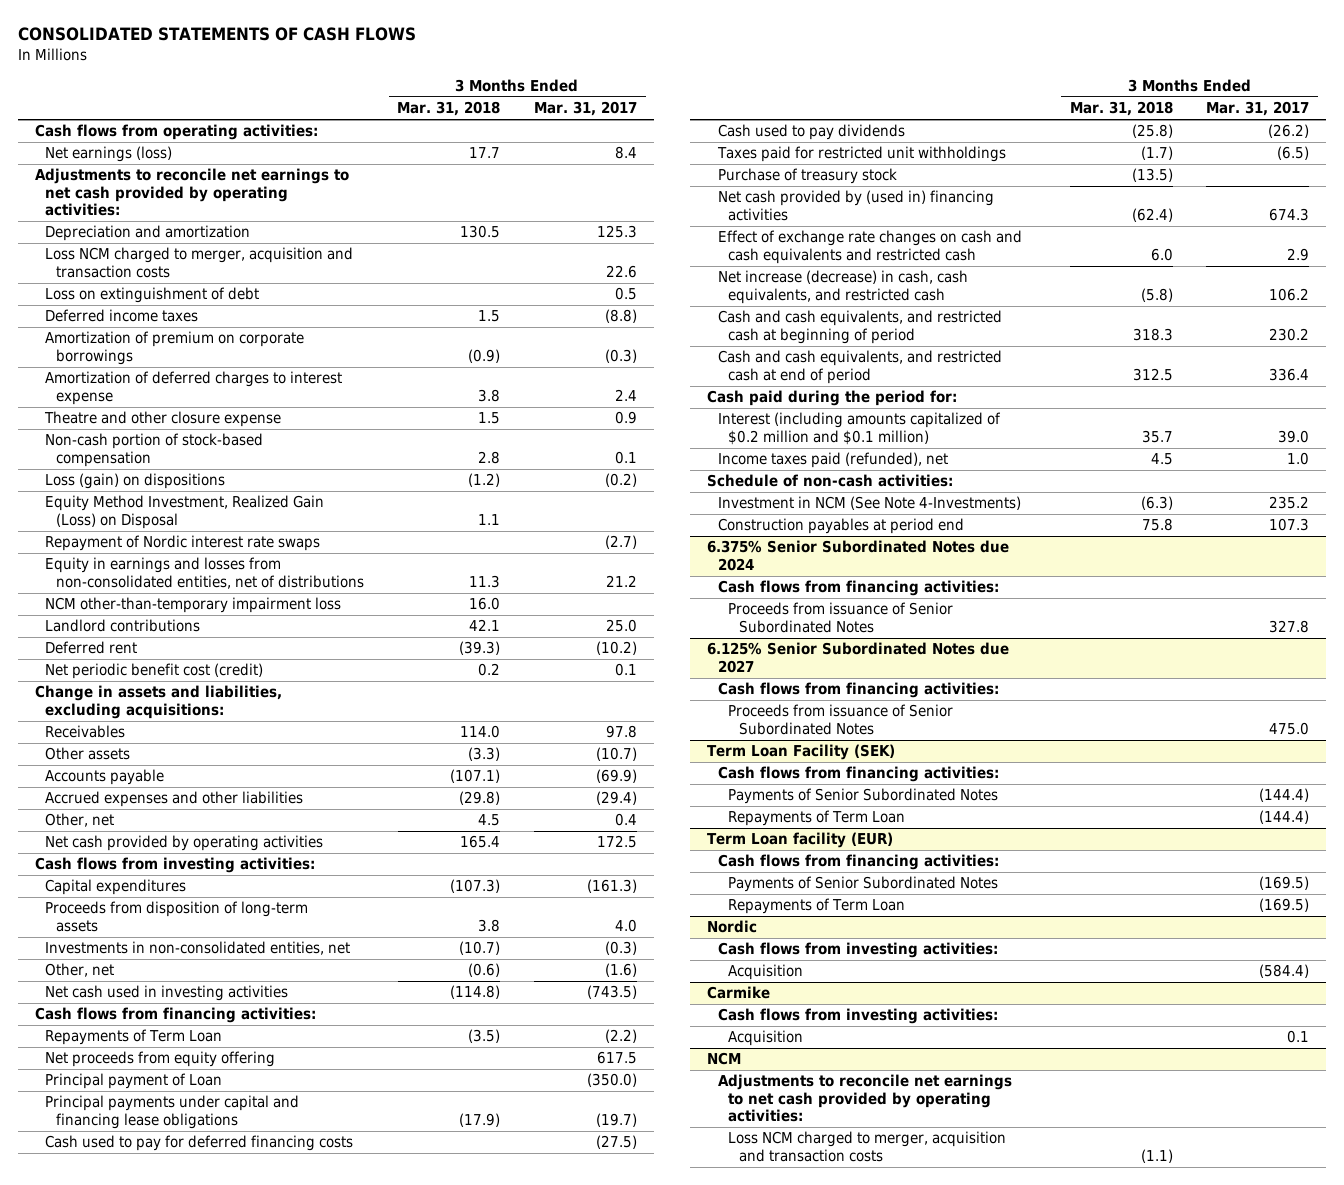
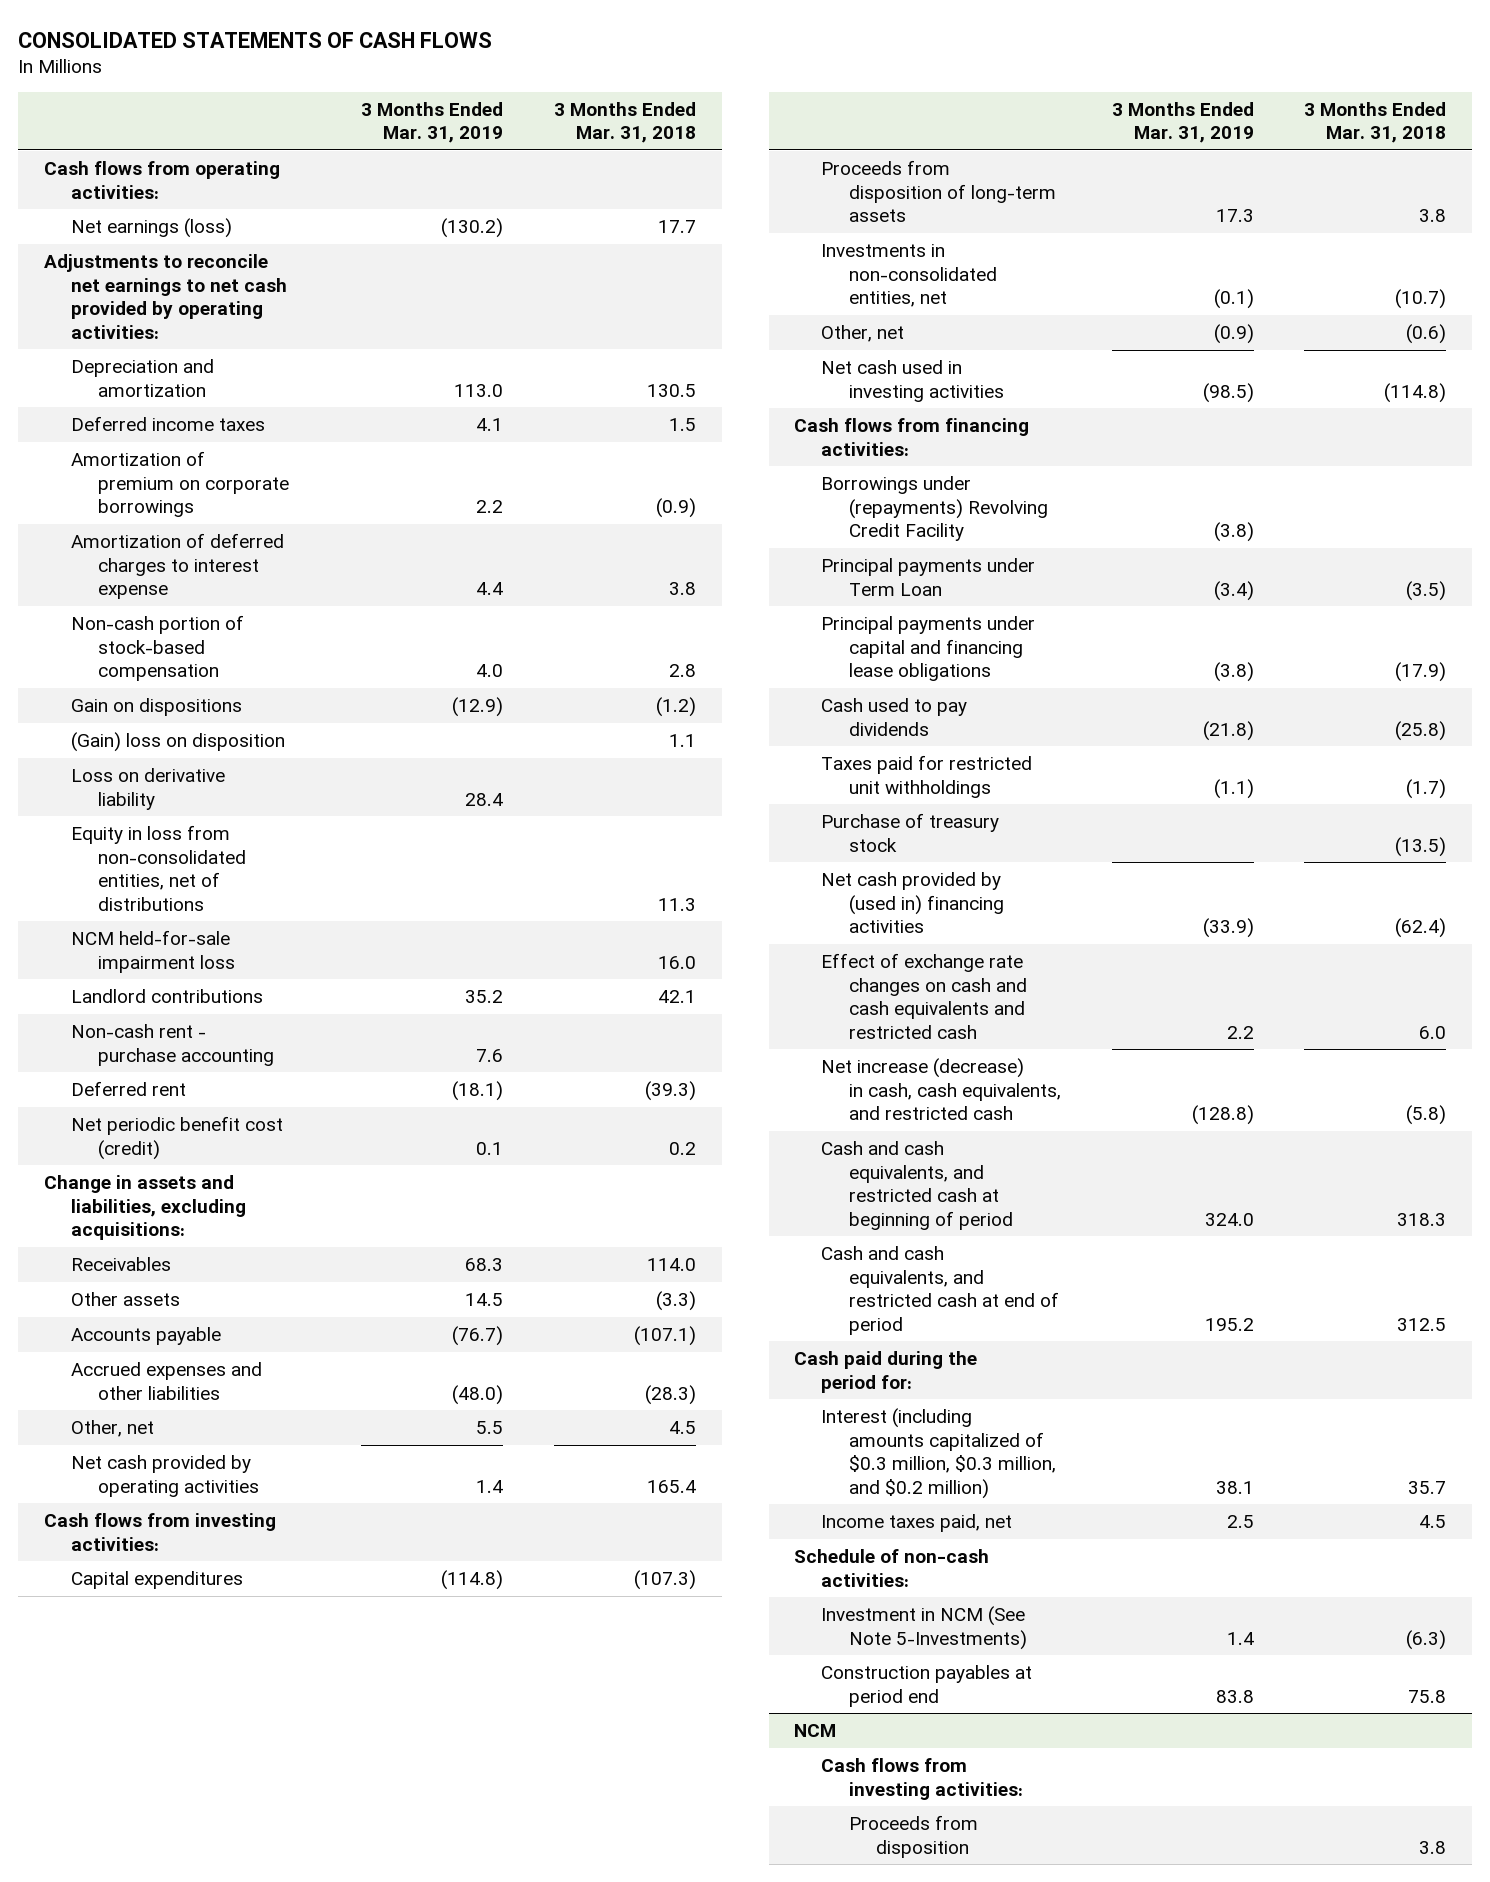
- | 3 Months Ended Mar. 31, 2018 | 3 Months Ended Mar. 31, 2017
+ | 3 Months Ended Mar. 31, 2019 | 3 Months Ended Mar. 31, 2018
- Loss NCM charged to merger, acquisition and transaction costs | | 22.6
- Loss on extinguishment of debt | | 0.5
- Theatre and other closure expense | 1.5 | 0.9
- Loss (gain) on dispositions | (1.2) | (0.2)
- Equity Method Investment, Realized Gain (Loss) on Disposal | 1.1 |
- Repayment of Nordic interest rate swaps | | (2.7)
- Equity in earnings and losses from non-consolidated entities, net of distributions | 11.3 | 21.2
- NCM other-than-temporary impairment loss | 16.0 |
+ Gain on dispositions | (12.9) | (1.2)
+ (Gain) loss on disposition | | 1.1
+ Loss on derivative liability | 28.4 |
+ Equity in loss from non-consolidated entities, net of distributions | | 11.3
+ NCM held-for-sale impairment loss | | 16.0
+ Non-cash rent - purchase accounting | 7.6 |
- Accrued expenses and other liabilities | (29.8) | (29.4)
+ Accrued expenses and other liabilities | (48.0) | (28.3)
- Repayments of Term Loan | (3.5) | (2.2)
- Net proceeds from equity offering | | 617.5
- Principal payment of Loan | | (350.0)
+ Borrowings under (repayments) Revolving Credit Facility | (3.8) |
+ Principal payments under Term Loan | (3.4) | (3.5)
- Cash used to pay for deferred financing costs | | (27.5)
- Interest (including amounts capitalized of $0.2 million and $0.1 million) | 35.7 | 39.0
- Income taxes paid (refunded), net | 4.5 | 1.0
+ Interest (including amounts capitalized of $0.3 million, $0.3 million, and $0.2 million) | 38.1 | 35.7
+ Income taxes paid, net | 2.5 | 4.5
- Investment in NCM (See Note 4-Investments) | (6.3) | 235.2
+ Investment in NCM (See Note 5-Investments) | 1.4 | (6.3)
- 6.375% Senior Subordinated Notes due 2024
- Cash flows from financing activities:
- Proceeds from issuance of Senior Subordinated Notes | | 327.8
- 6.125% Senior Subordinated Notes due 2027
- Cash flows from financing activities:
- Proceeds from issuance of Senior Subordinated Notes | | 475.0
- Term Loan Facility (SEK)
- Cash flows from financing activities:
- Payments of Senior Subordinated Notes | | (144.4)
- Repayments of Term Loan | | (144.4)
- Term Loan facility (EUR)
- Cash flows from financing activities:
- Payments of Senior Subordinated Notes | | (169.5)
- Repayments of Term Loan | | (169.5)
- Nordic
- Cash flows from investing activities:
- Acquisition | | (584.4)
- Carmike
- Cash flows from investing activities:
- Acquisition | | 0.1
@ NCM
- Adjustments to reconcile net earnings to net cash provided by operating activities:
- Loss NCM charged to merger, acquisition and transaction costs | (1.1) |
+ Cash flows from investing activities:
+ Proceeds from disposition | | 3.8

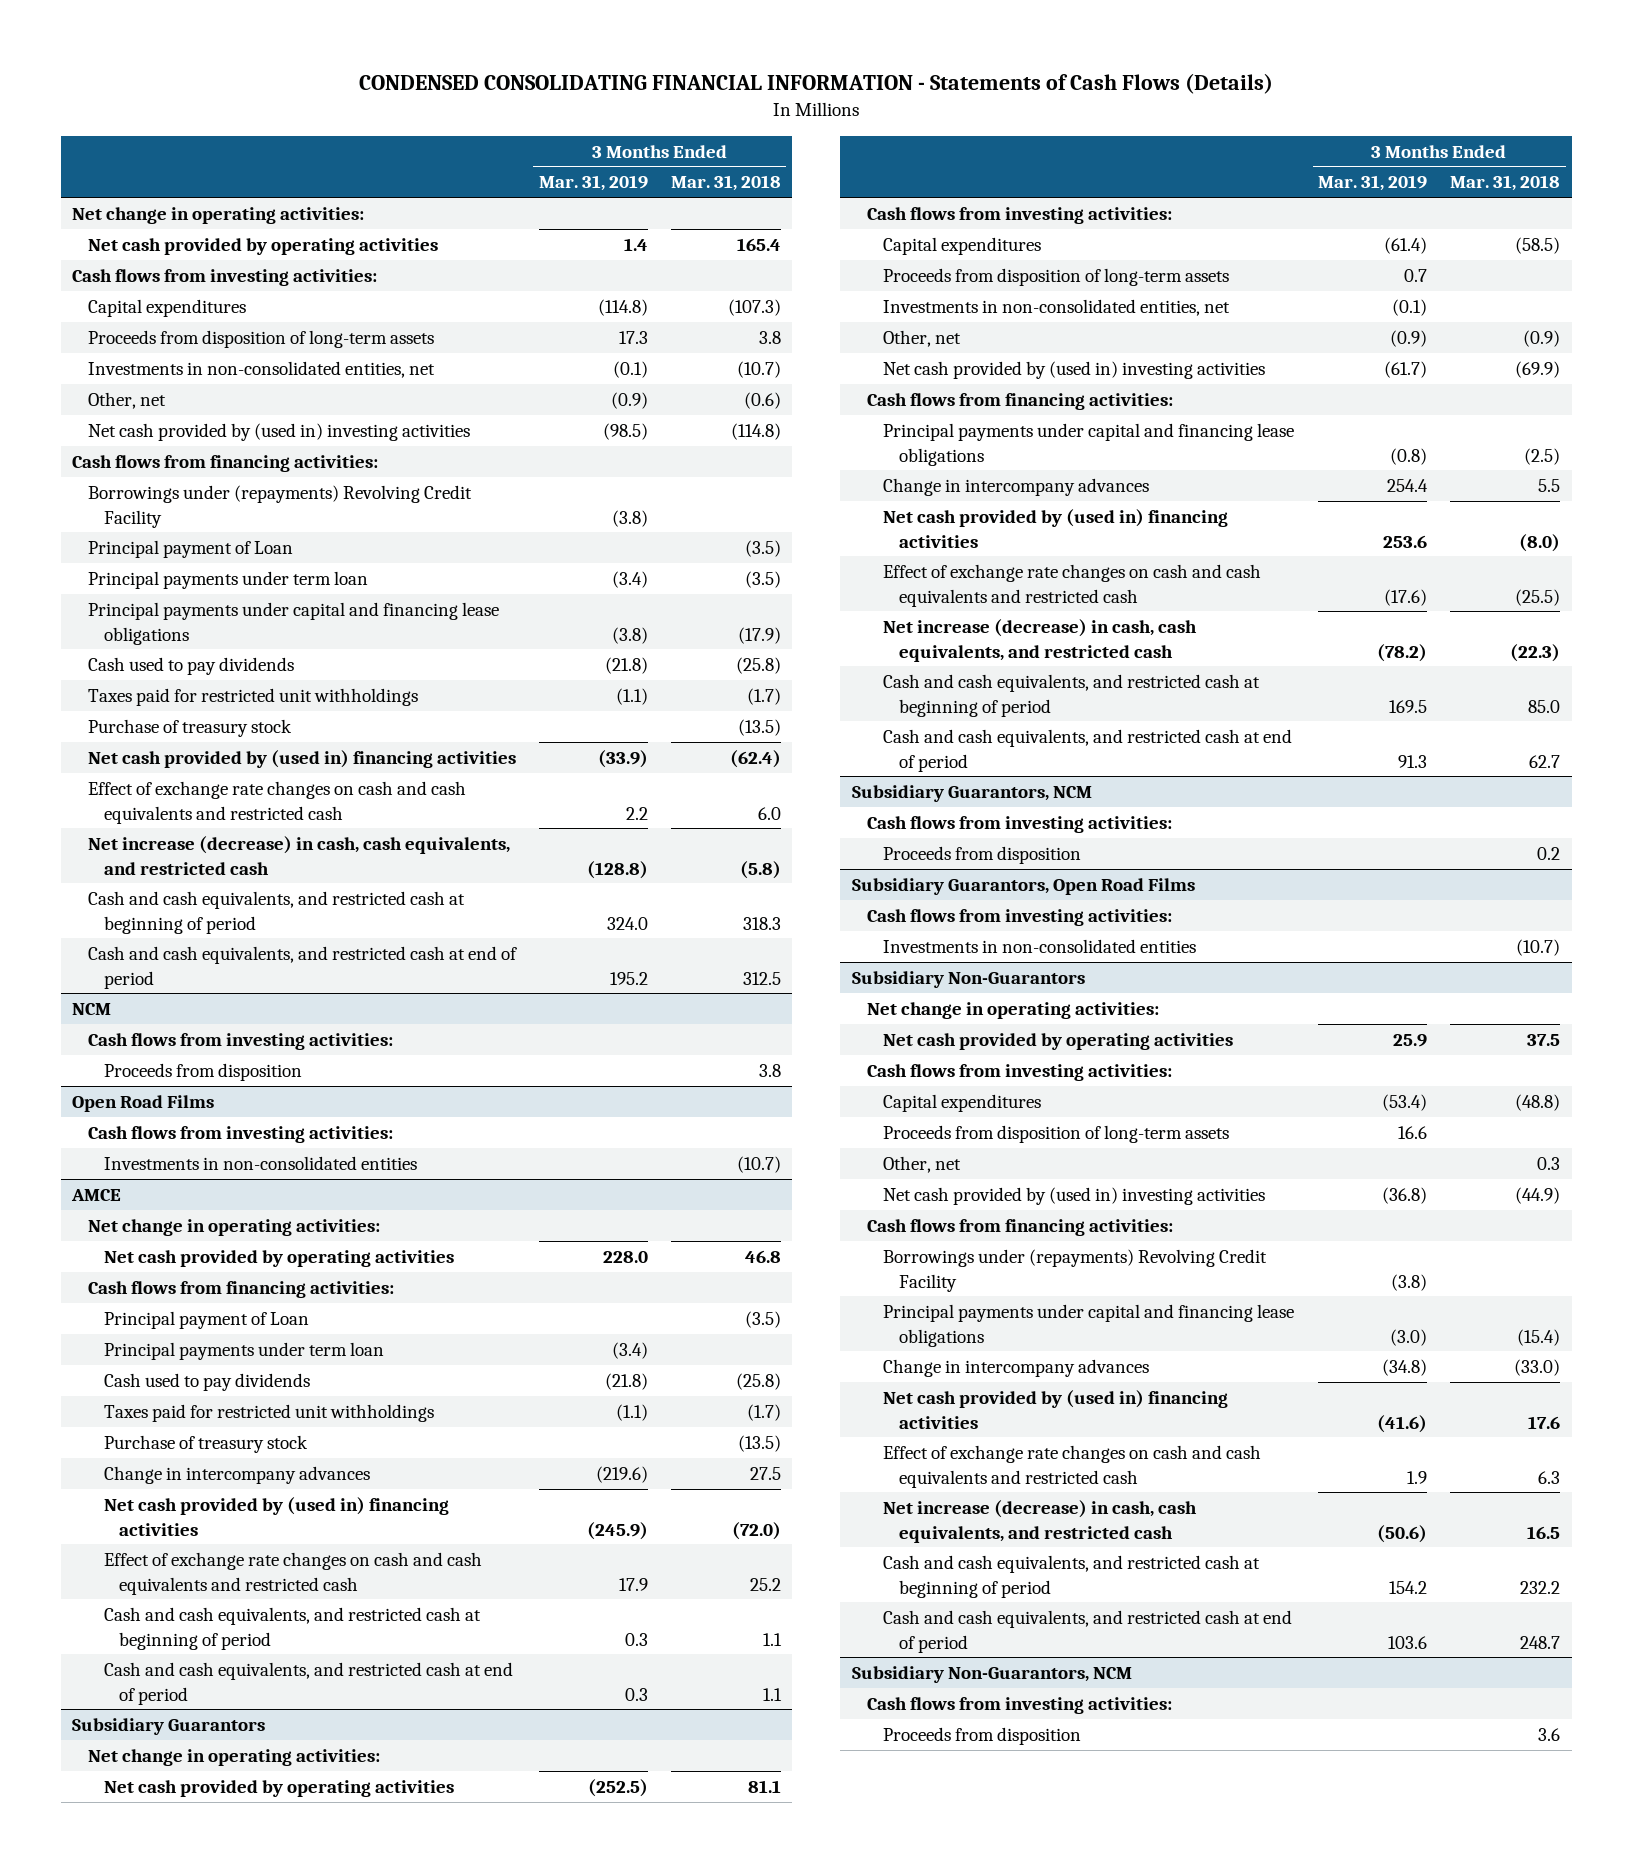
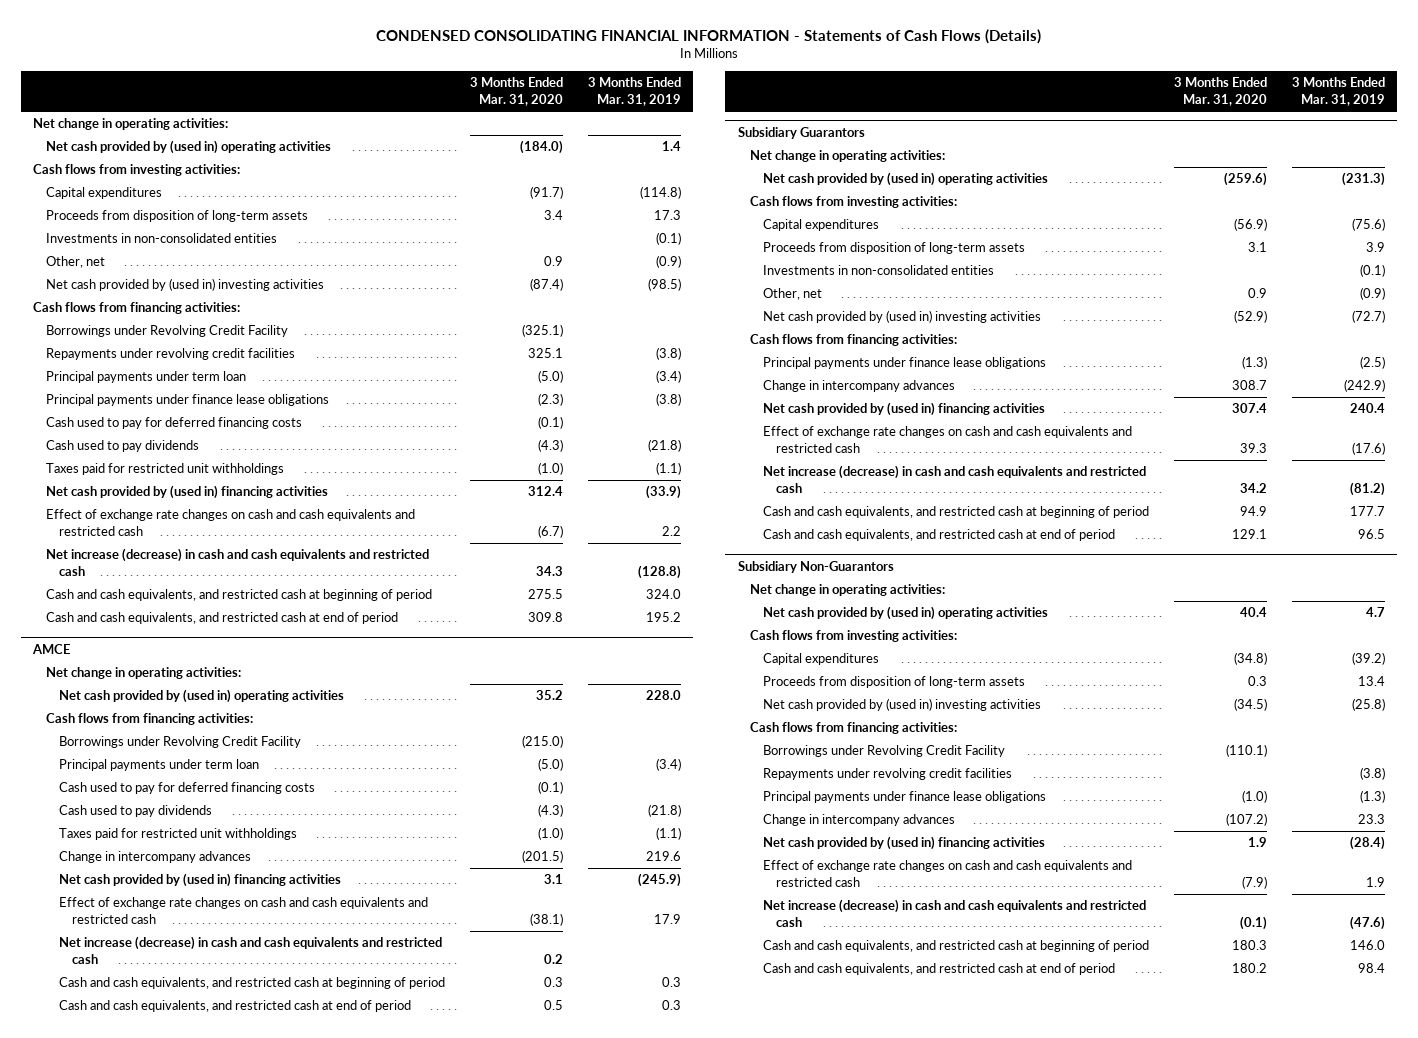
- | 3 Months Ended Mar. 31, 2019 | 3 Months Ended Mar. 31, 2018
+ | 3 Months Ended Mar. 31, 2020 | 3 Months Ended Mar. 31, 2019
- Net cash provided by operating activities | 1.4 | 165.4
+ Net cash provided by (used in) operating activities | (184.0) | 1.4
- Investments in non-consolidated entities, net | (0.1) | (10.7)
+ Investments in non-consolidated entities | | (0.1)
- Borrowings under (repayments) Revolving Credit Facility | (3.8) |
- Principal payment of Loan | | (3.5)
+ Borrowings under Revolving Credit Facility | (325.1) |
+ Repayments under revolving credit facilities | 325.1 | (3.8)
- Principal payments under capital and financing lease obligations | (3.8) | (17.9)
+ Principal payments under finance lease obligations | (2.3) | (3.8)
+ Cash used to pay for deferred financing costs | (0.1) |
- Purchase of treasury stock | | (13.5)
- Net increase (decrease) in cash, cash equivalents, and restricted cash | (128.8) | (5.8)
+ Net increase (decrease) in cash and cash equivalents and restricted cash | 34.3 | (128.8)
- NCM
- Cash flows from investing activities:
- Proceeds from disposition | | 3.8
- Open Road Films
- Cash flows from investing activities:
- Investments in non-consolidated entities | | (10.7)
@ AMCE
- Net cash provided by operating activities | 228.0 | 46.8
+ Net cash provided by (used in) operating activities | 35.2 | 228.0
- Principal payment of Loan | | (3.5)
+ Borrowings under Revolving Credit Facility | (215.0) |
+ Cash used to pay for deferred financing costs | (0.1) |
- Purchase of treasury stock | | (13.5)
- Change in intercompany advances | (219.6) | 27.5
+ Change in intercompany advances | (201.5) | 219.6
+ Net increase (decrease) in cash and cash equivalents and restricted cash | 0.2 |
@ Subsidiary Guarantors
- Net cash provided by operating activities | (252.5) | 81.1
+ Net cash provided by (used in) operating activities | (259.6) | (231.3)
- Capital expenditures | (61.4) | (58.5)
- Proceeds from disposition of long-term assets | 0.7 |
- Investments in non-consolidated entities, net | (0.1) |
+ Capital expenditures | (56.9) | (75.6)
+ Proceeds from disposition of long-term assets | 3.1 | 3.9
+ Investments in non-consolidated entities | | (0.1)
- Net cash provided by (used in) investing activities | (61.7) | (69.9)
+ Net cash provided by (used in) investing activities | (52.9) | (72.7)
- Principal payments under capital and financing lease obligations | (0.8) | (2.5)
- Change in intercompany advances | 254.4 | 5.5
- Net cash provided by (used in) financing activities | 253.6 | (8.0)
+ Principal payments under finance lease obligations | (1.3) | (2.5)
+ Change in intercompany advances | 308.7 | (242.9)
+ Net cash provided by (used in) financing activities | 307.4 | 240.4
- Net increase (decrease) in cash, cash equivalents, and restricted cash | (78.2) | (22.3)
- Cash and cash equivalents, and restricted cash at beginning of period | 169.5 | 85.0
- Cash and cash equivalents, and restricted cash at end of period | 91.3 | 62.7
- Subsidiary Guarantors, NCM
- Cash flows from investing activities:
- Proceeds from disposition | | 0.2
- Subsidiary Guarantors, Open Road Films
- Cash flows from investing activities:
- Investments in non-consolidated entities | | (10.7)
@ Subsidiary Guarantors
+ Net increase (decrease) in cash and cash equivalents and restricted cash | 34.2 | (81.2)
+ Cash and cash equivalents, and restricted cash at beginning of period | 94.9 | 177.7
+ Cash and cash equivalents, and restricted cash at end of period | 129.1 | 96.5
@ Subsidiary Non-Guarantors
- Net cash provided by operating activities | 25.9 | 37.5
+ Net cash provided by (used in) operating activities | 40.4 | 4.7
- Capital expenditures | (53.4) | (48.8)
- Proceeds from disposition of long-term assets | 16.6 |
- Other, net | | 0.3
- Net cash provided by (used in) investing activities | (36.8) | (44.9)
+ Capital expenditures | (34.8) | (39.2)
+ Proceeds from disposition of long-term assets | 0.3 | 13.4
+ Net cash provided by (used in) investing activities | (34.5) | (25.8)
- Borrowings under (repayments) Revolving Credit Facility | (3.8) |
- Principal payments under capital and financing lease obligations | (3.0) | (15.4)
- Change in intercompany advances | (34.8) | (33.0)
- Net cash provided by (used in) financing activities | (41.6) | 17.6
+ Borrowings under Revolving Credit Facility | (110.1) |
+ Repayments under revolving credit facilities | | (3.8)
+ Principal payments under finance lease obligations | (1.0) | (1.3)
+ Change in intercompany advances | (107.2) | 23.3
+ Net cash provided by (used in) financing activities | 1.9 | (28.4)
- Net increase (decrease) in cash, cash equivalents, and restricted cash | (50.6) | 16.5
- Cash and cash equivalents, and restricted cash at beginning of period | 154.2 | 232.2
- Cash and cash equivalents, and restricted cash at end of period | 103.6 | 248.7
- Subsidiary Non-Guarantors, NCM
- Cash flows from investing activities:
- Proceeds from disposition | | 3.6
@ Subsidiary Non-Guarantors
+ Net increase (decrease) in cash and cash equivalents and restricted cash | (0.1) | (47.6)
+ Cash and cash equivalents, and restricted cash at beginning of period | 180.3 | 146.0
+ Cash and cash equivalents, and restricted cash at end of period | 180.2 | 98.4

